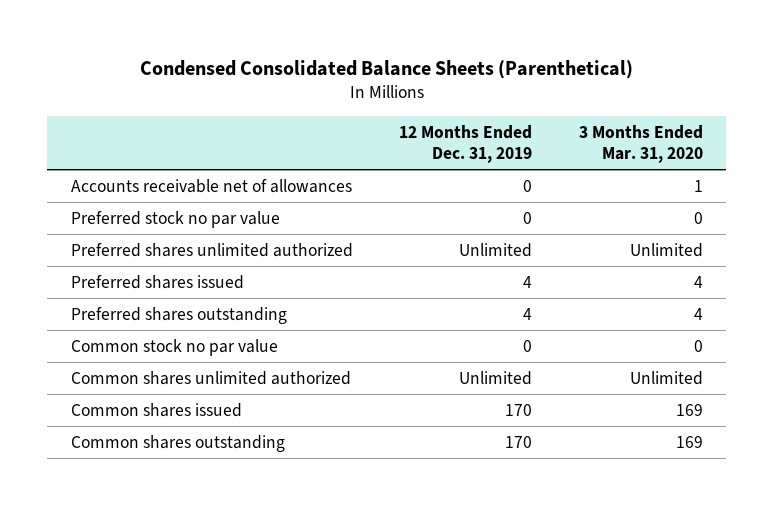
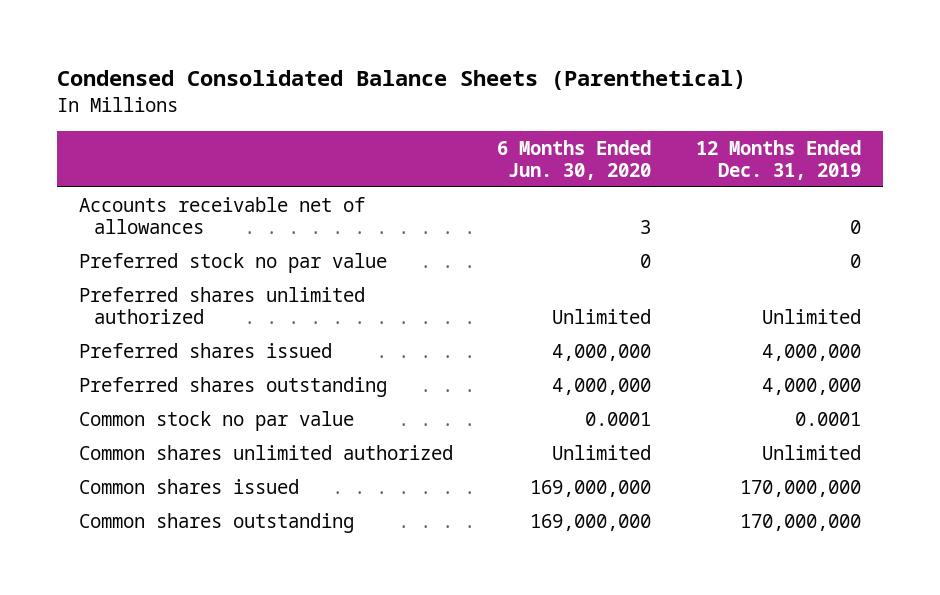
- | 12 Months Ended Dec. 31, 2019 | 3 Months Ended Mar. 31, 2020
+ | 6 Months Ended Jun. 30, 2020 | 12 Months Ended Dec. 31, 2019
- Preferred shares issued | 4 | 4
- Preferred shares outstanding | 4 | 4
- Common stock no par value | 0 | 0
+ Preferred shares issued | 4,000,000 | 4,000,000
+ Preferred shares outstanding | 4,000,000 | 4,000,000
+ Common stock no par value | 0.0001 | 0.0001
- Common shares issued | 170 | 169
- Common shares outstanding | 170 | 169
+ Common shares issued | 169,000,000 | 170,000,000
+ Common shares outstanding | 169,000,000 | 170,000,000

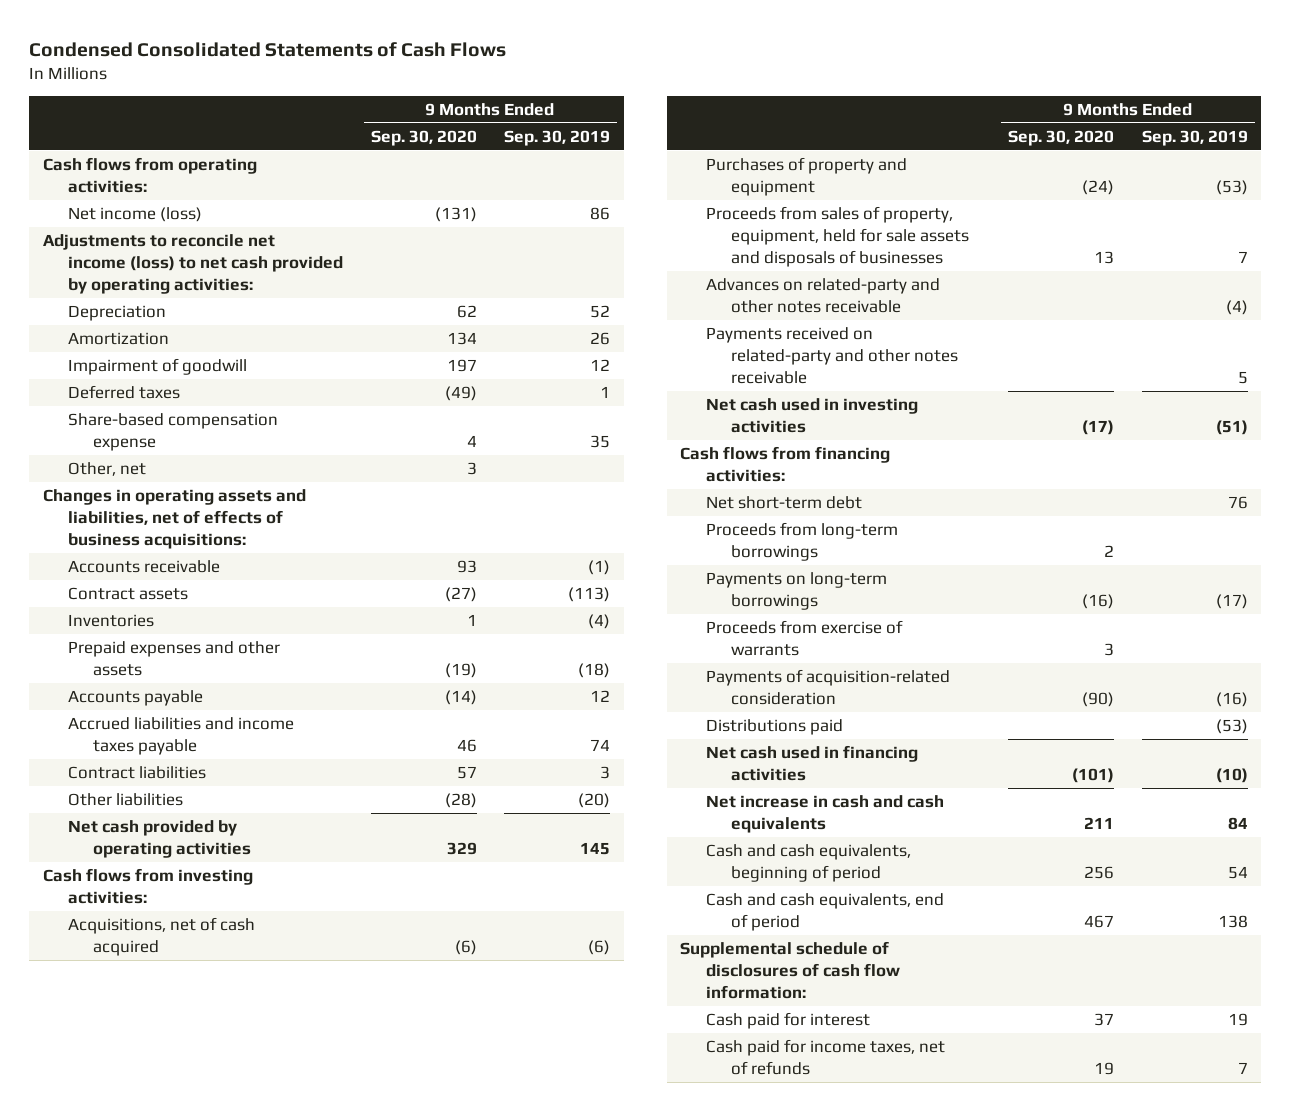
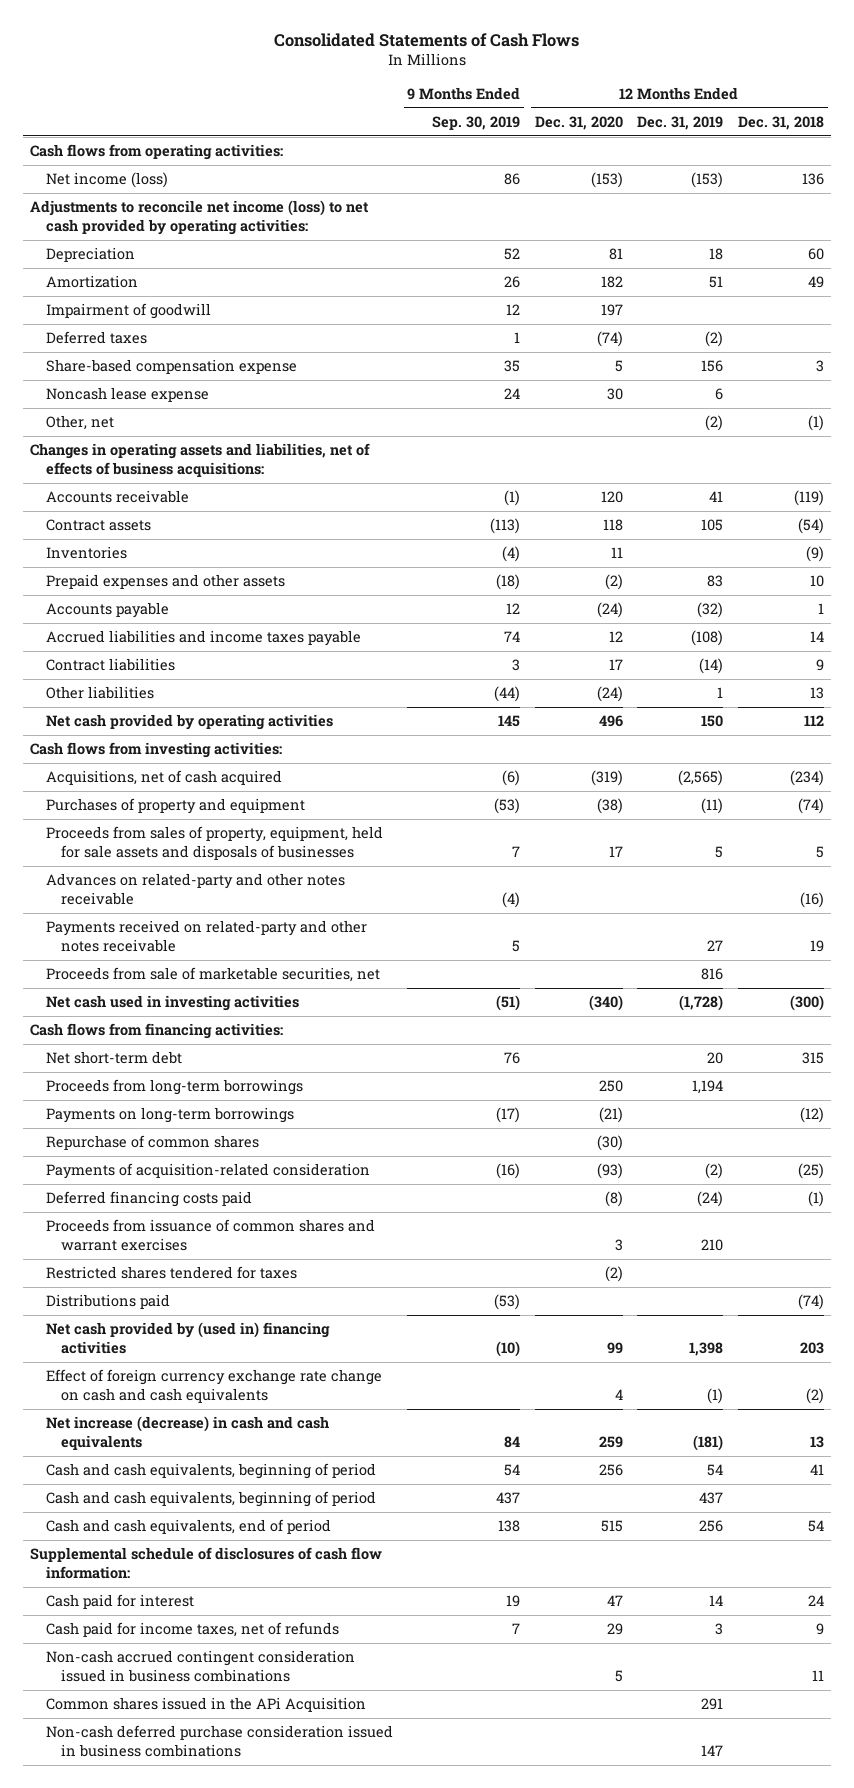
- Condensed Consolidated Statements of Cash Flows
+ Consolidated Statements of Cash Flows
- | 9 Months Ended Sep. 30, 2020 | 9 Months Ended Sep. 30, 2019
+ | 9 Months Ended Sep. 30, 2019 | 12 Months Ended Dec. 31, 2020 | 12 Months Ended Dec. 31, 2019 | 12 Months Ended Dec. 31, 2018
+ Noncash lease expense | 24 | 30 | 6 |
- Other liabilities | (28) | (20)
+ Other liabilities | (44) | (24) | 1 | 13
+ Proceeds from sale of marketable securities, net | | | 816 |
- Proceeds from exercise of warrants | 3 |
+ Repurchase of common shares | | (30) | |
+ Deferred financing costs paid | | (8) | (24) | (1)
+ Proceeds from issuance of common shares and warrant exercises | | 3 | 210 |
+ Restricted shares tendered for taxes | | (2) | |
- Net cash used in financing activities | (101) | (10)
- Net increase in cash and cash equivalents | 211 | 84
+ Net cash provided by (used in) financing activities | (10) | 99 | 1,398 | 203
+ Effect of foreign currency exchange rate change on cash and cash equivalents | | 4 | (1) | (2)
+ Net increase (decrease) in cash and cash equivalents | 84 | 259 | (181) | 13
+ Cash and cash equivalents, beginning of period | 437 | | 437 |
+ Non-cash accrued contingent consideration issued in business combinations | | 5 | | 11
+ Common shares issued in the APi Acquisition | | | 291 |
+ Non-cash deferred purchase consideration issued in business combinations | | | 147 |

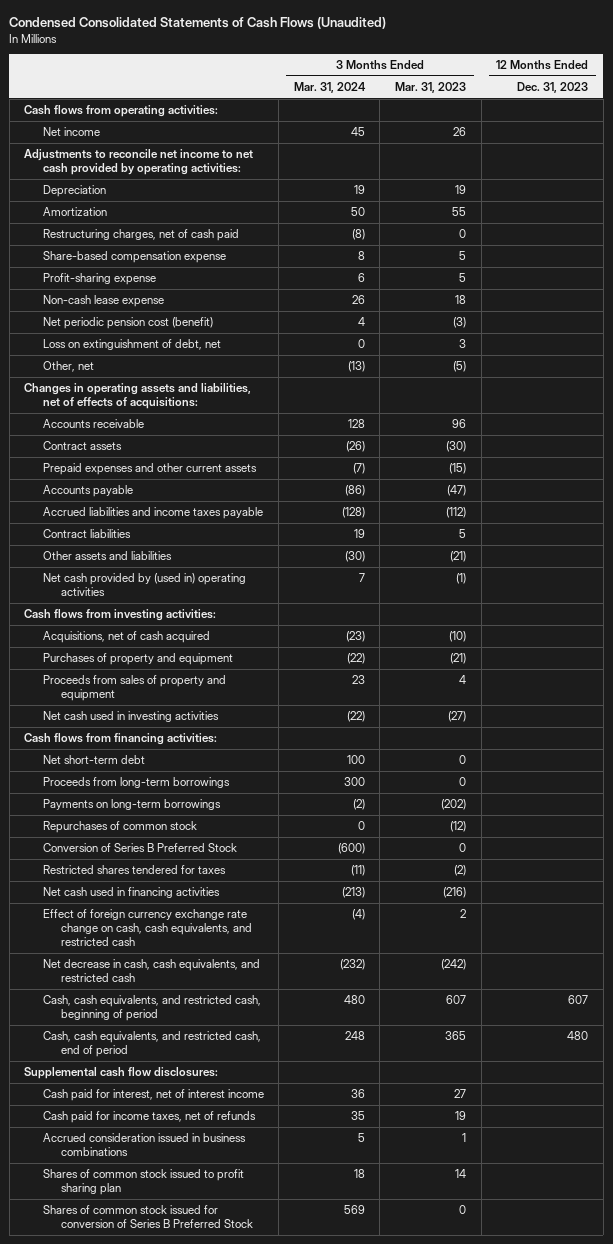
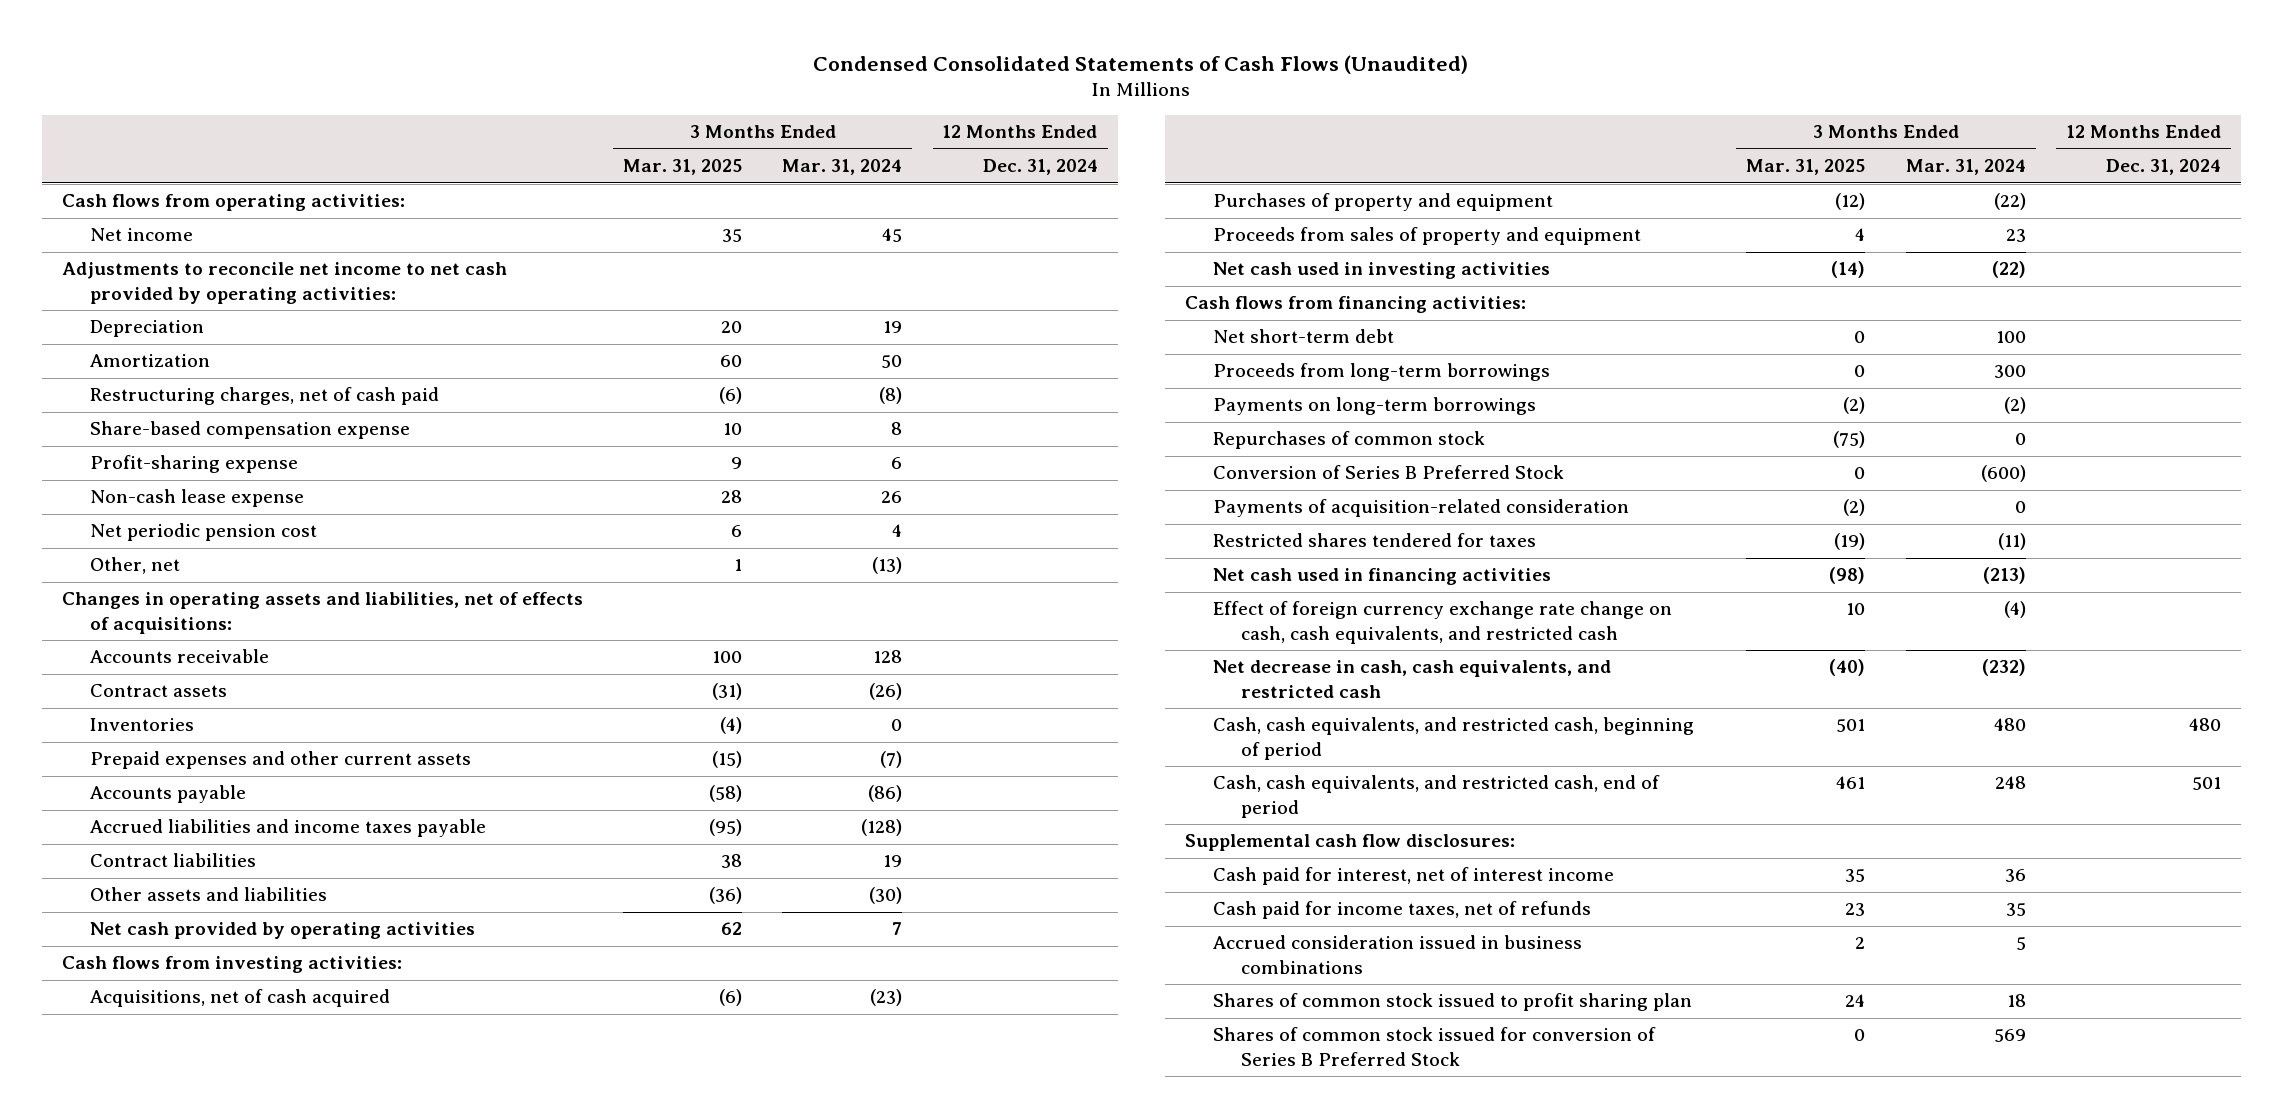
- | 3 Months Ended Mar. 31, 2024 | 3 Months Ended Mar. 31, 2023 | 12 Months Ended Dec. 31, 2023
+ | 3 Months Ended Mar. 31, 2025 | 3 Months Ended Mar. 31, 2024 | 12 Months Ended Dec. 31, 2024
- Net periodic pension cost (benefit) | 4 | (3) |
- Loss on extinguishment of debt, net | 0 | 3 |
+ Net periodic pension cost | 6 | 4 |
+ Inventories | (4) | 0 |
- Net cash provided by (used in) operating activities | 7 | (1) |
+ Net cash provided by operating activities | 62 | 7 |
+ Payments of acquisition-related consideration | (2) | 0 |

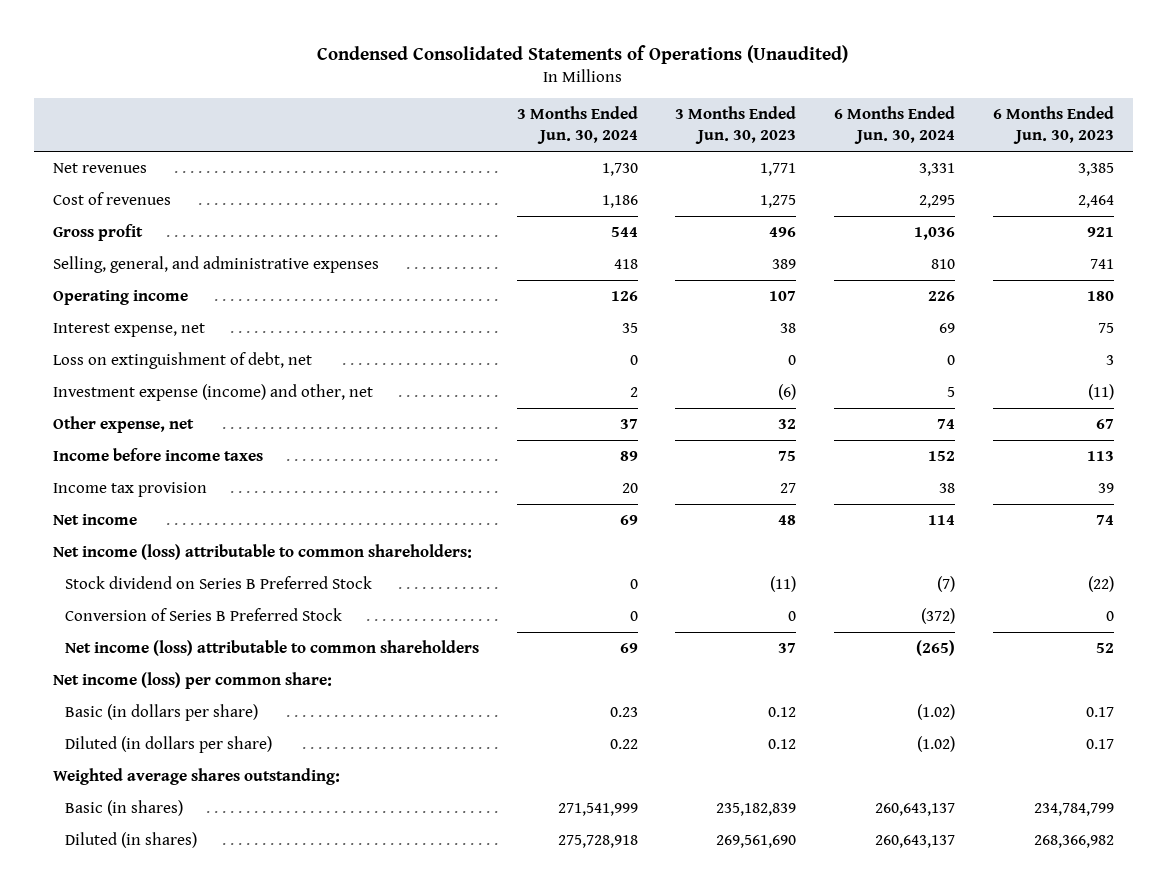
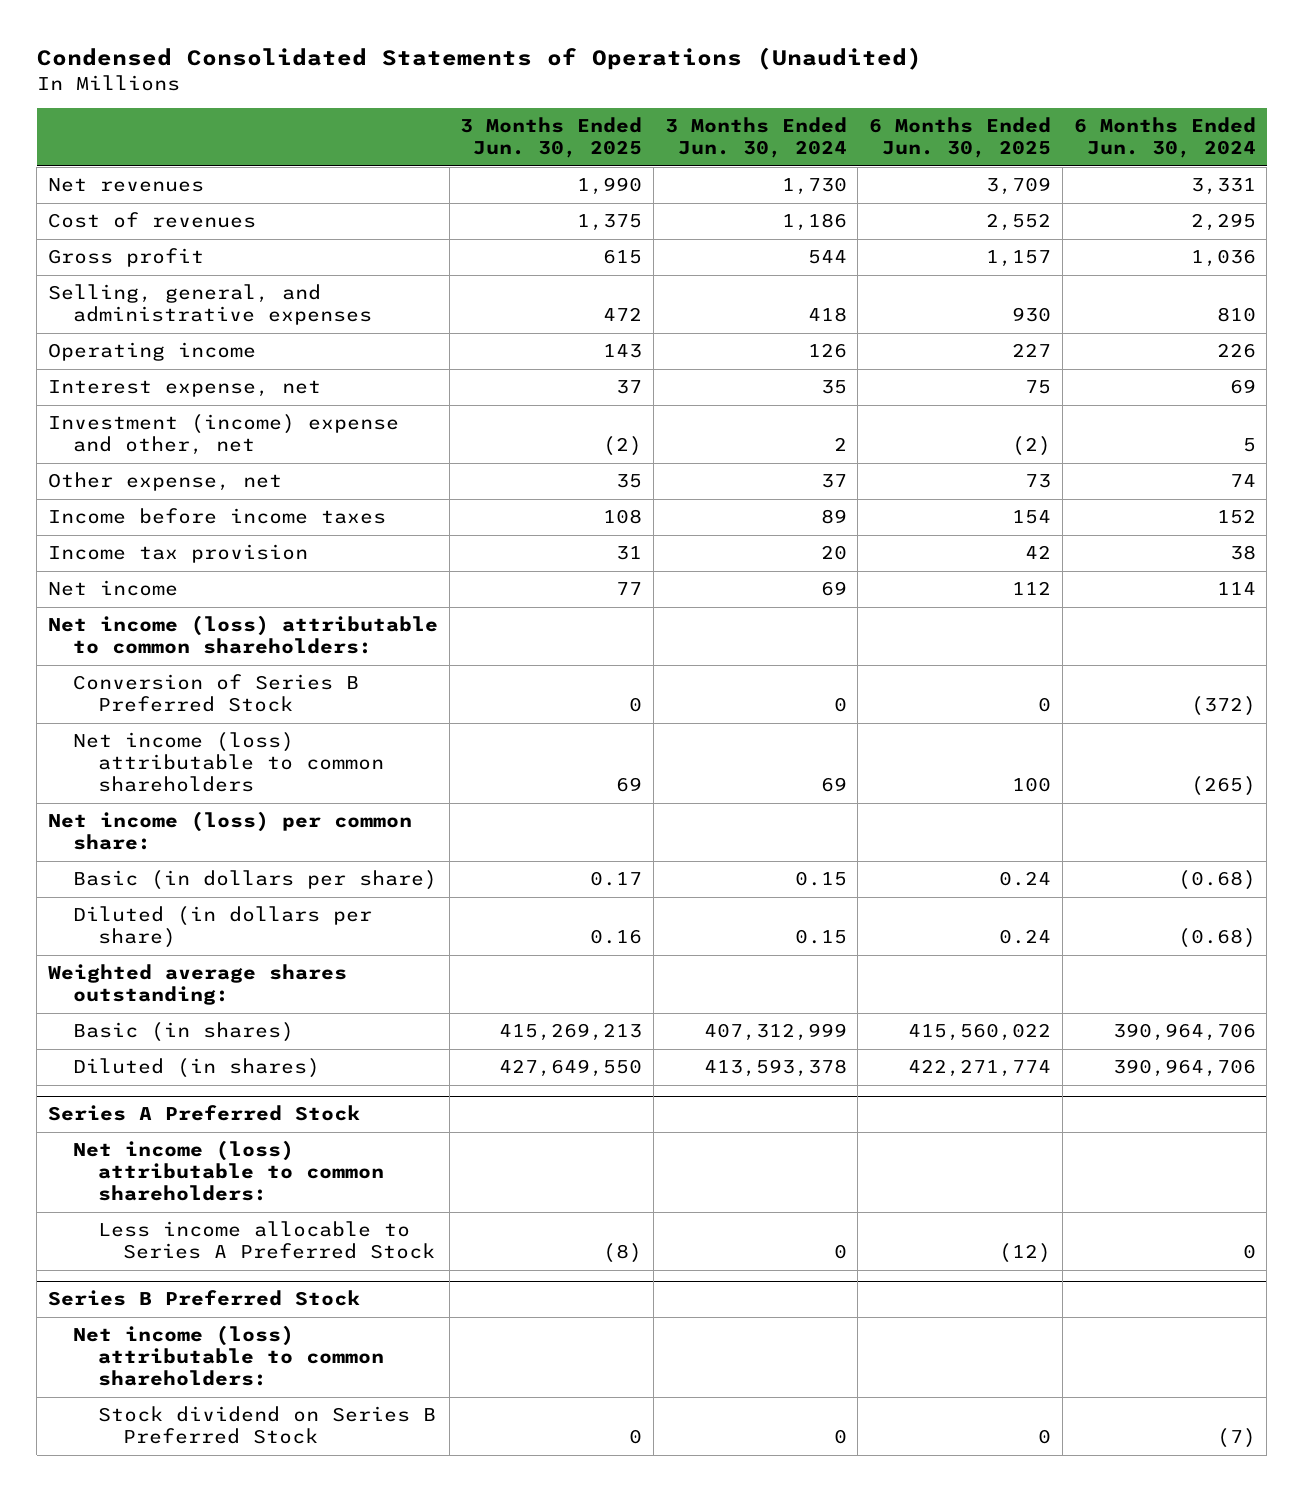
- | 3 Months Ended Jun. 30, 2024 | 3 Months Ended Jun. 30, 2023 | 6 Months Ended Jun. 30, 2024 | 6 Months Ended Jun. 30, 2023
+ | 3 Months Ended Jun. 30, 2025 | 3 Months Ended Jun. 30, 2024 | 6 Months Ended Jun. 30, 2025 | 6 Months Ended Jun. 30, 2024
- Loss on extinguishment of debt, net | 0 | 0 | 0 | 3
- Investment expense (income) and other, net | 2 | (6) | 5 | (11)
+ Investment (income) expense and other, net | (2) | 2 | (2) | 5
- Stock dividend on Series B Preferred Stock | 0 | (11) | (7) | (22)
- Basic (in dollars per share) | 0.23 | 0.12 | (1.02) | 0.17
- Diluted (in dollars per share) | 0.22 | 0.12 | (1.02) | 0.17
+ Basic (in dollars per share) | 0.17 | 0.15 | 0.24 | (0.68)
+ Diluted (in dollars per share) | 0.16 | 0.15 | 0.24 | (0.68)
- Basic (in shares) | 271,541,999 | 235,182,839 | 260,643,137 | 234,784,799
- Diluted (in shares) | 275,728,918 | 269,561,690 | 260,643,137 | 268,366,982
+ Basic (in shares) | 415,269,213 | 407,312,999 | 415,560,022 | 390,964,706
+ Diluted (in shares) | 427,649,550 | 413,593,378 | 422,271,774 | 390,964,706
+ Series A Preferred Stock
+ Net income (loss) attributable to common shareholders:
+ Less income allocable to Series A Preferred Stock | (8) | 0 | (12) | 0
+ Series B Preferred Stock
+ Net income (loss) attributable to common shareholders:
+ Stock dividend on Series B Preferred Stock | 0 | 0 | 0 | (7)

